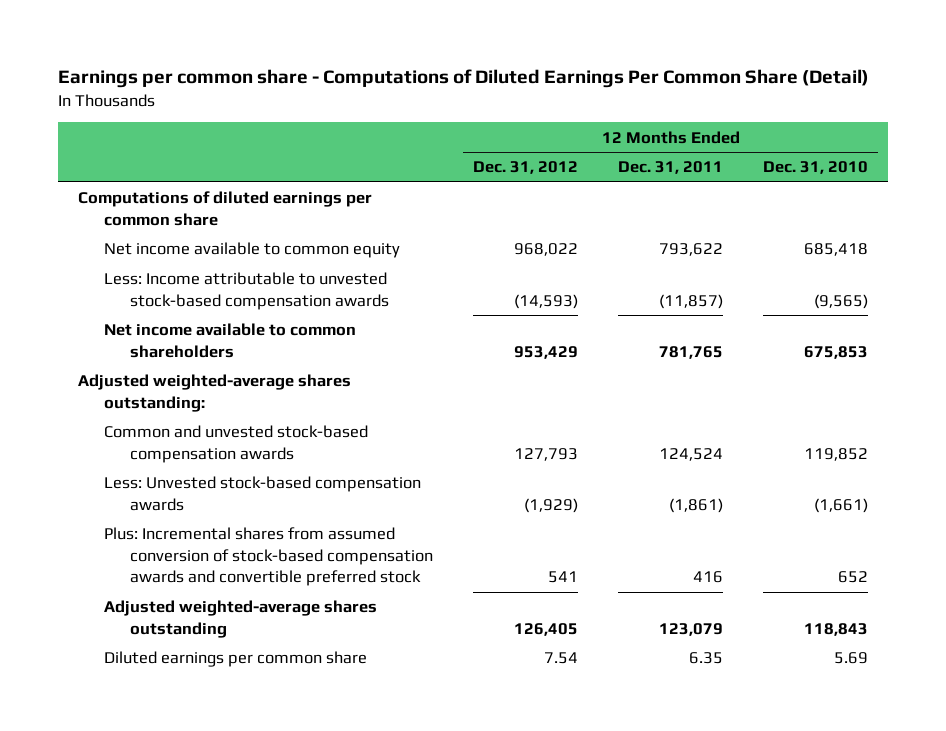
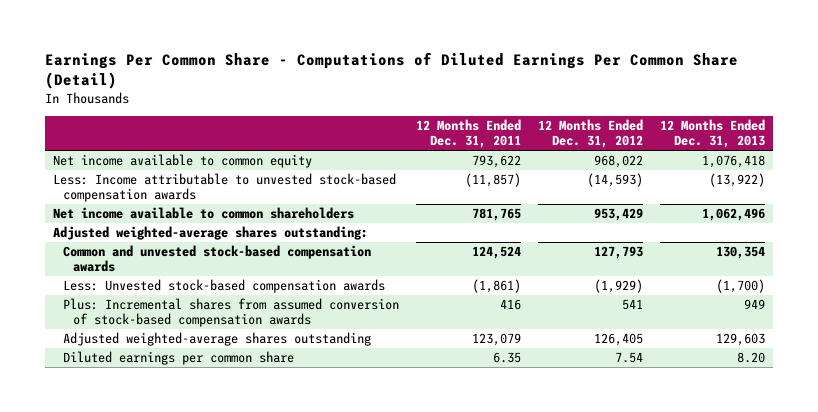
- Earnings per common share - Computations of Diluted Earnings Per Common Share (Detail)
+ Earnings Per Common Share - Computations of Diluted Earnings Per Common Share (Detail)
- | 12 Months Ended Dec. 31, 2012 | 12 Months Ended Dec. 31, 2011 | 12 Months Ended Dec. 31, 2010
+ | 12 Months Ended Dec. 31, 2011 | 12 Months Ended Dec. 31, 2012 | 12 Months Ended Dec. 31, 2013
- Computations of diluted earnings per common share
- Plus: Incremental shares from assumed conversion of stock-based compensation awards and convertible preferred stock | 541 | 416 | 652
+ Plus: Incremental shares from assumed conversion of stock-based compensation awards | 416 | 541 | 949

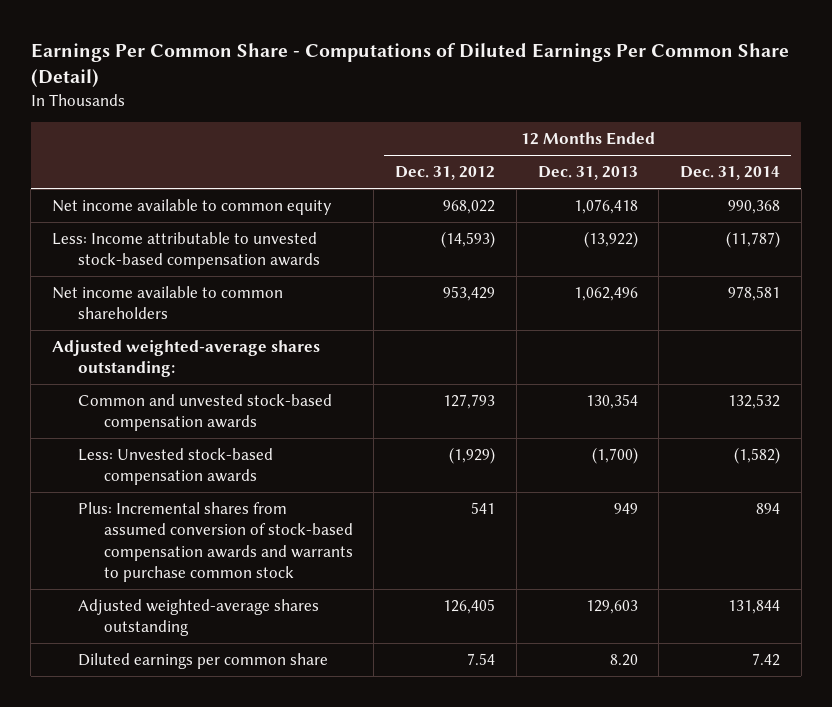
- | 12 Months Ended Dec. 31, 2011 | 12 Months Ended Dec. 31, 2012 | 12 Months Ended Dec. 31, 2013
+ | 12 Months Ended Dec. 31, 2012 | 12 Months Ended Dec. 31, 2013 | 12 Months Ended Dec. 31, 2014
- Plus: Incremental shares from assumed conversion of stock-based compensation awards | 416 | 541 | 949
+ Plus: Incremental shares from assumed conversion of stock-based compensation awards and warrants to purchase common stock | 541 | 949 | 894

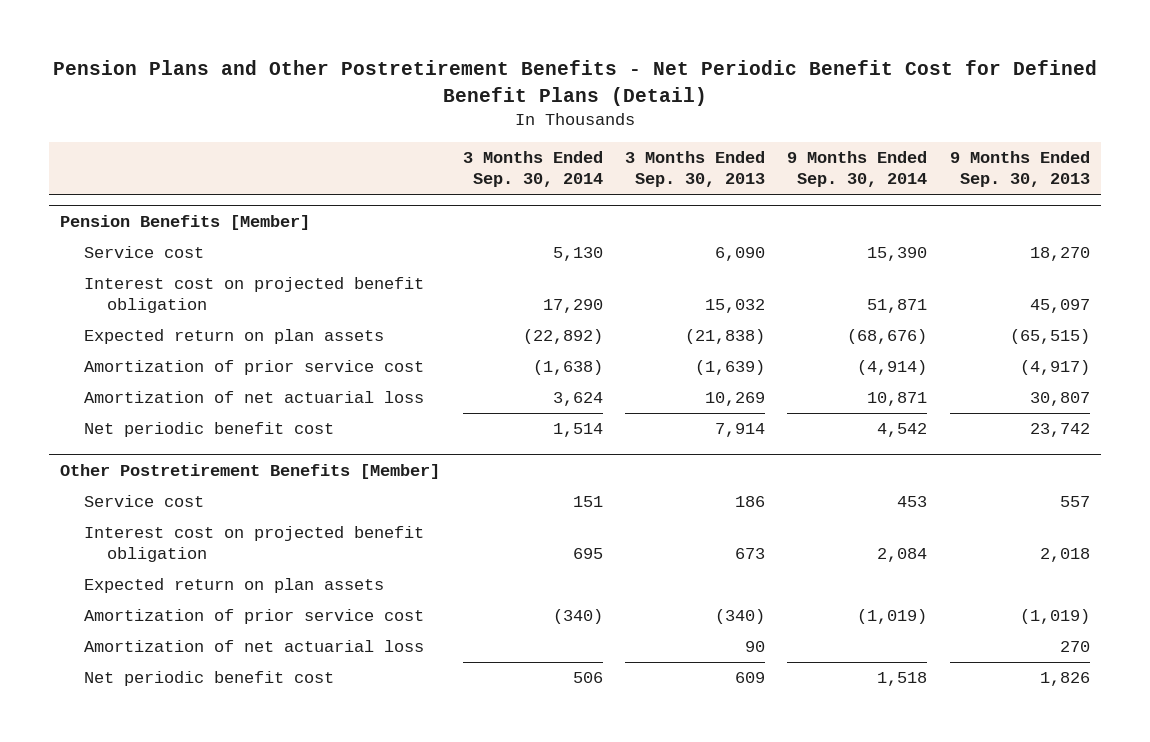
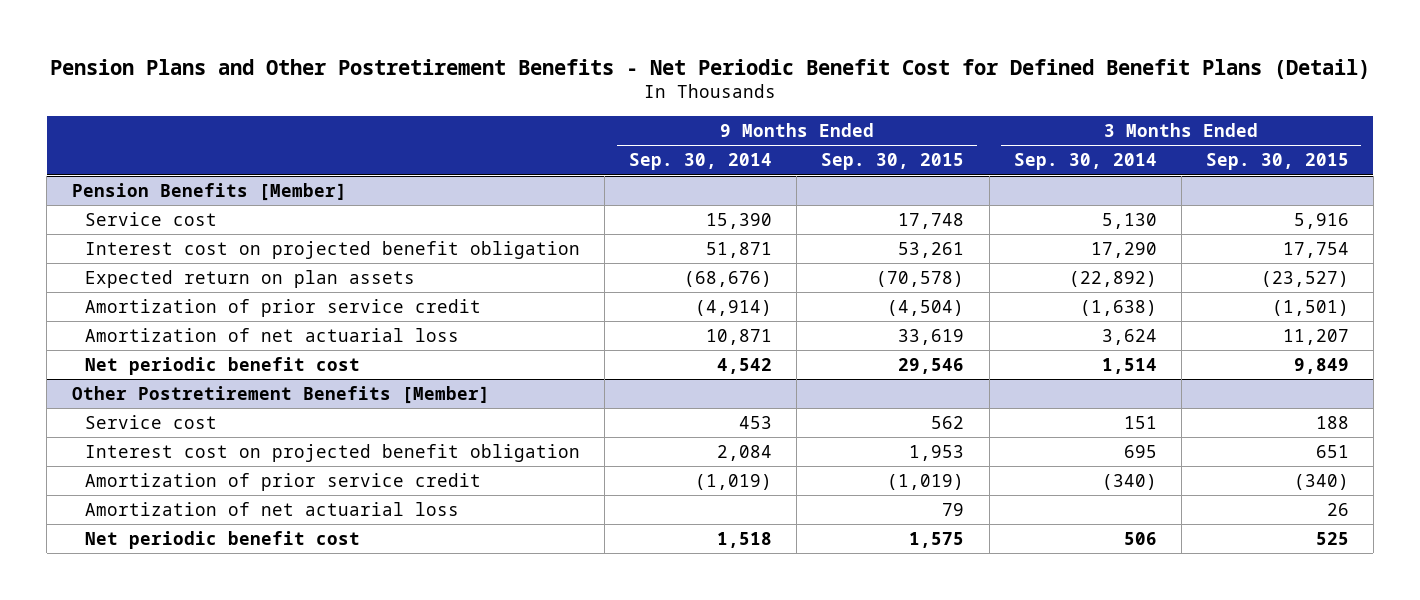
- | 3 Months Ended Sep. 30, 2014 | 3 Months Ended Sep. 30, 2013 | 9 Months Ended Sep. 30, 2014 | 9 Months Ended Sep. 30, 2013
+ | 9 Months Ended Sep. 30, 2014 | 9 Months Ended Sep. 30, 2015 | 3 Months Ended Sep. 30, 2014 | 3 Months Ended Sep. 30, 2015
@ Pension Benefits [Member]
- Amortization of prior service cost | (1,638) | (1,639) | (4,914) | (4,917)
+ Amortization of prior service credit | (4,914) | (4,504) | (1,638) | (1,501)
@ Other Postretirement Benefits [Member]
- Expected return on plan assets
- Amortization of prior service cost | (340) | (340) | (1,019) | (1,019)
+ Amortization of prior service credit | (1,019) | (1,019) | (340) | (340)

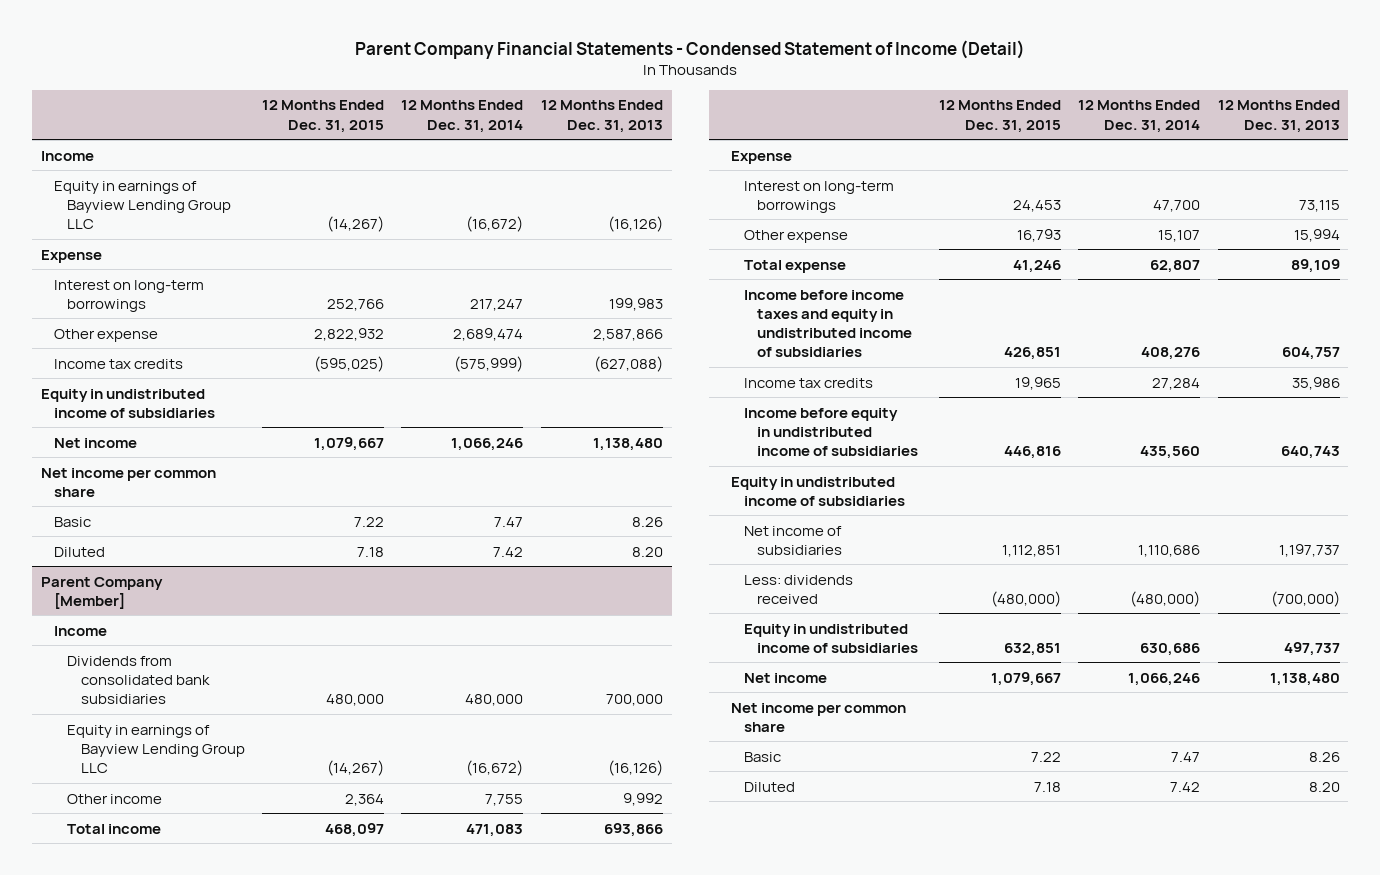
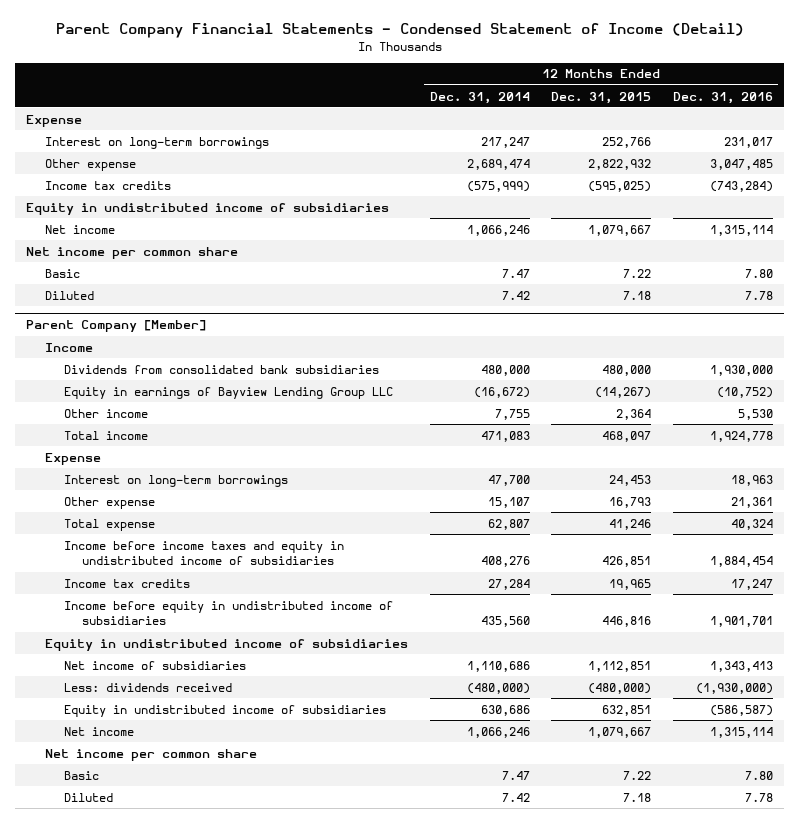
- | 12 Months Ended Dec. 31, 2015 | 12 Months Ended Dec. 31, 2014 | 12 Months Ended Dec. 31, 2013
+ | 12 Months Ended Dec. 31, 2014 | 12 Months Ended Dec. 31, 2015 | 12 Months Ended Dec. 31, 2016
- Income
- Equity in earnings of Bayview Lending Group LLC | (14,267) | (16,672) | (16,126)

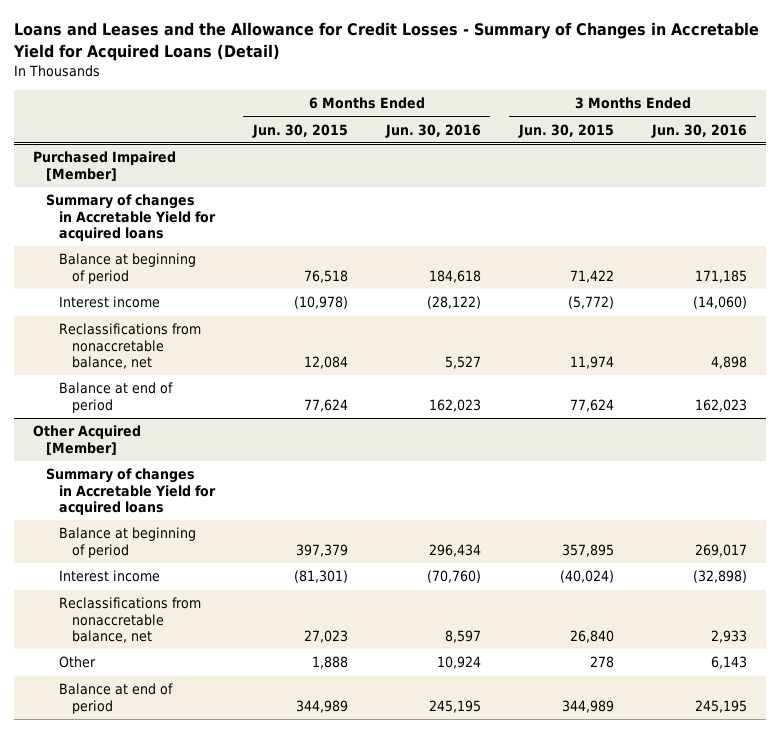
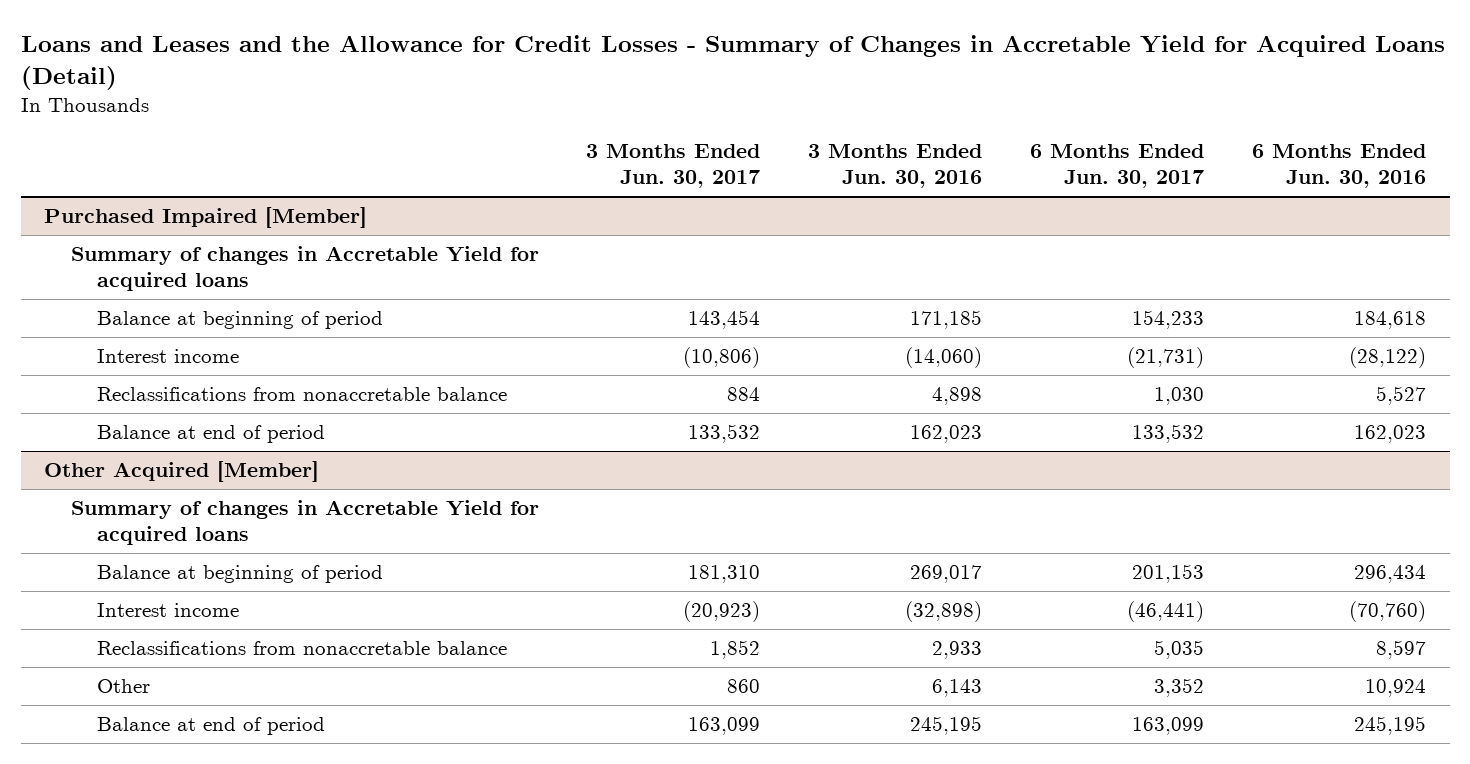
- | 6 Months Ended Jun. 30, 2015 | 6 Months Ended Jun. 30, 2016 | 3 Months Ended Jun. 30, 2015 | 3 Months Ended Jun. 30, 2016
+ | 3 Months Ended Jun. 30, 2017 | 3 Months Ended Jun. 30, 2016 | 6 Months Ended Jun. 30, 2017 | 6 Months Ended Jun. 30, 2016
@ Purchased Impaired [Member]
- Reclassifications from nonaccretable balance, net | 12,084 | 5,527 | 11,974 | 4,898
+ Reclassifications from nonaccretable balance | 884 | 4,898 | 1,030 | 5,527
@ Other Acquired [Member]
- Reclassifications from nonaccretable balance, net | 27,023 | 8,597 | 26,840 | 2,933
+ Reclassifications from nonaccretable balance | 1,852 | 2,933 | 5,035 | 8,597

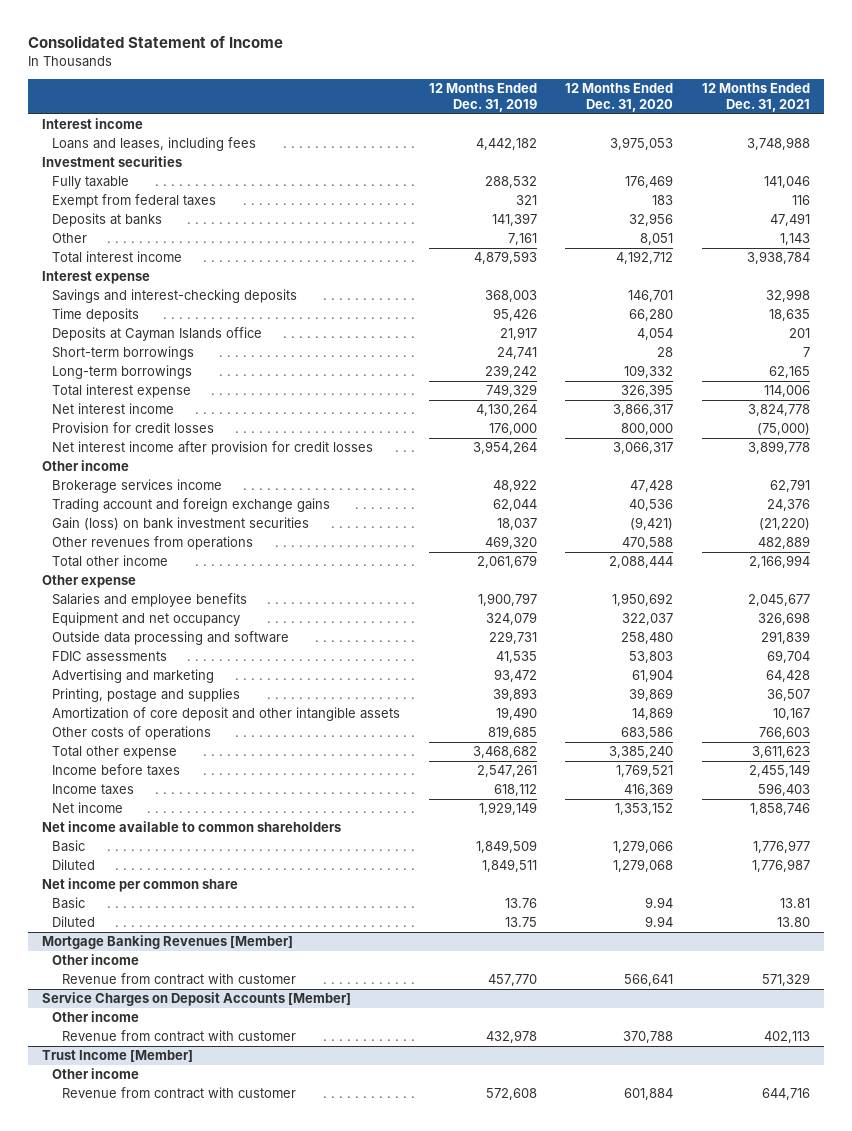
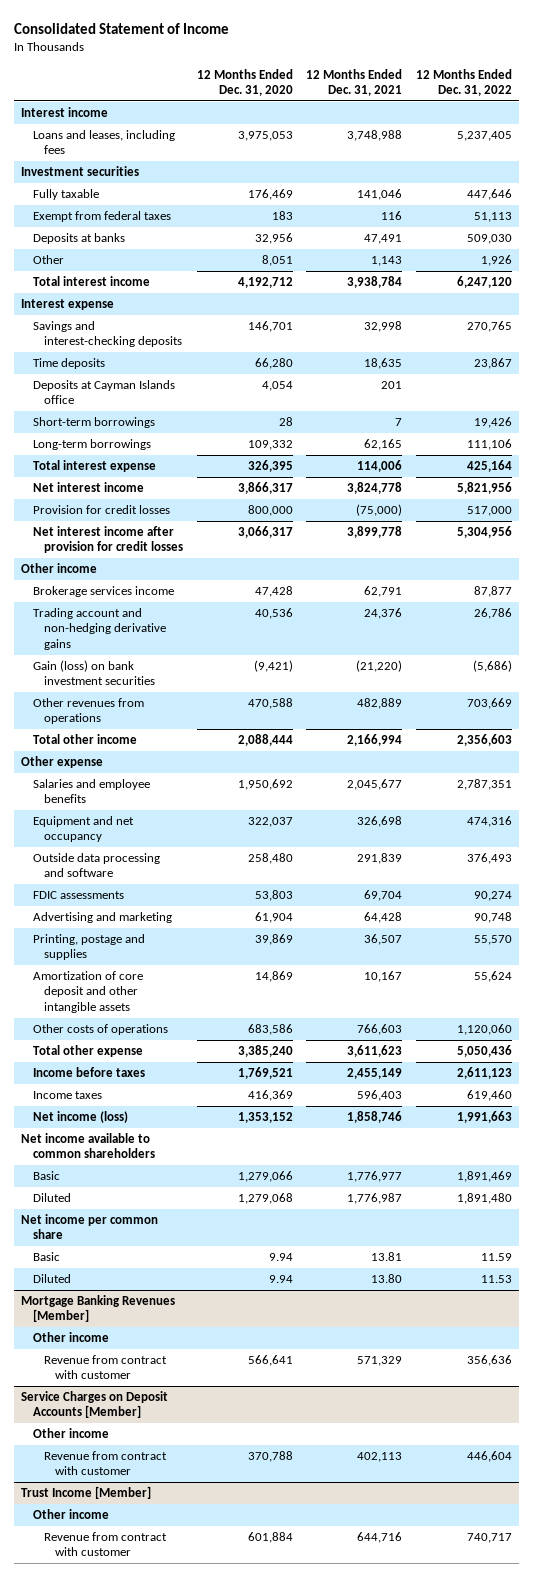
- | 12 Months Ended Dec. 31, 2019 | 12 Months Ended Dec. 31, 2020 | 12 Months Ended Dec. 31, 2021
+ | 12 Months Ended Dec. 31, 2020 | 12 Months Ended Dec. 31, 2021 | 12 Months Ended Dec. 31, 2022
- Trading account and foreign exchange gains | 62,044 | 40,536 | 24,376
+ Trading account and non-hedging derivative gains | 40,536 | 24,376 | 26,786
- Net income | 1,929,149 | 1,353,152 | 1,858,746
+ Net income (loss) | 1,353,152 | 1,858,746 | 1,991,663

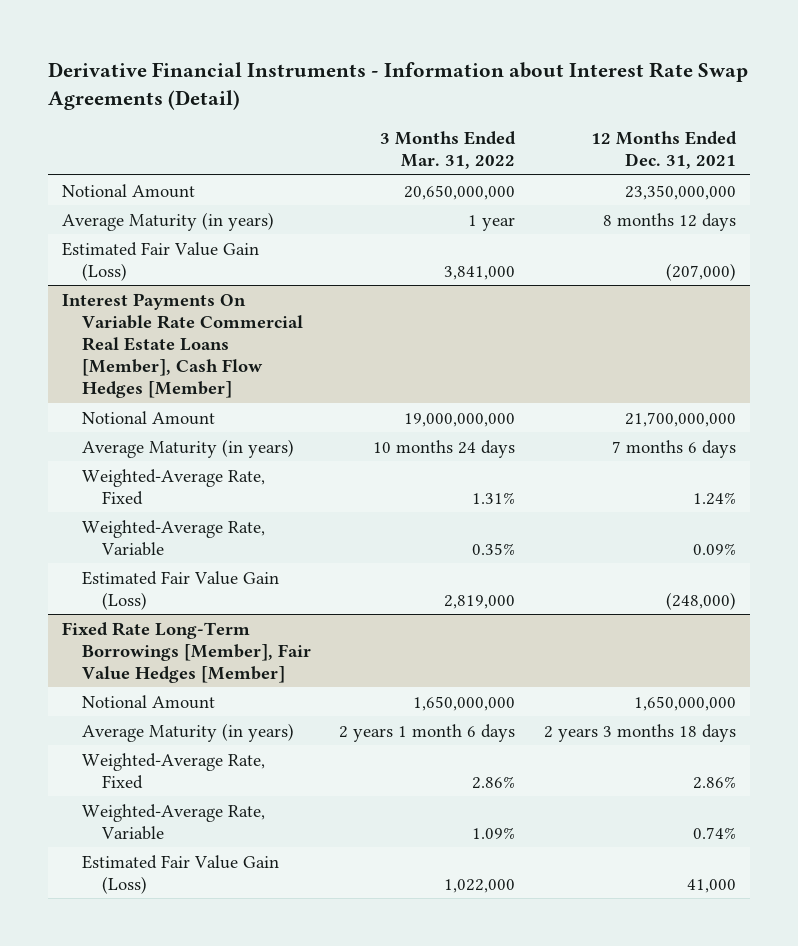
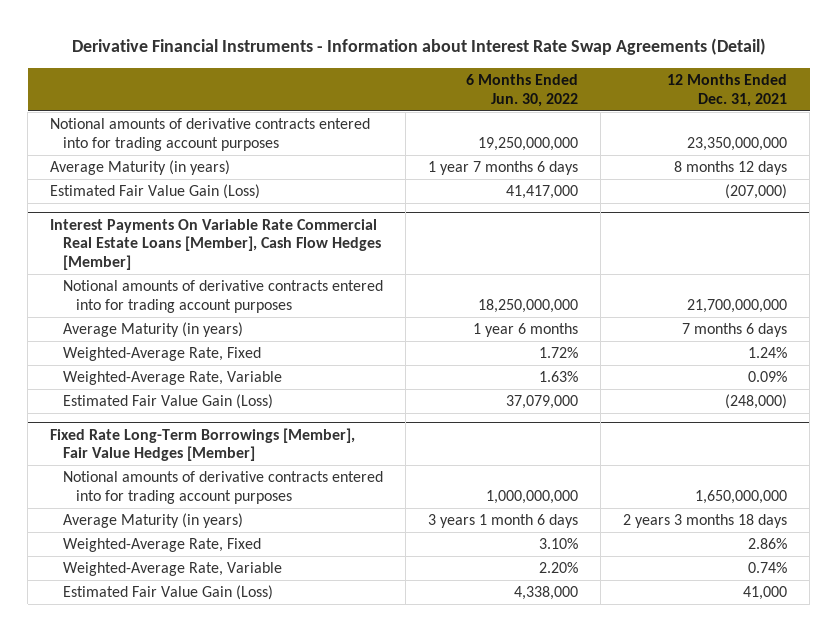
- | 3 Months Ended Mar. 31, 2022 | 12 Months Ended Dec. 31, 2021
+ | 6 Months Ended Jun. 30, 2022 | 12 Months Ended Dec. 31, 2021
- Notional Amount | 20,650,000,000 | 23,350,000,000
+ Notional amounts of derivative contracts entered into for trading account purposes | 19,250,000,000 | 23,350,000,000
@ Interest Payments On Variable Rate Commercial Real Estate Loans [Member], Cash Flow Hedges [Member]
- Notional Amount | 19,000,000,000 | 21,700,000,000
+ Notional amounts of derivative contracts entered into for trading account purposes | 18,250,000,000 | 21,700,000,000
@ Fixed Rate Long-Term Borrowings [Member], Fair Value Hedges [Member]
- Notional Amount | 1,650,000,000 | 1,650,000,000
+ Notional amounts of derivative contracts entered into for trading account purposes | 1,000,000,000 | 1,650,000,000

